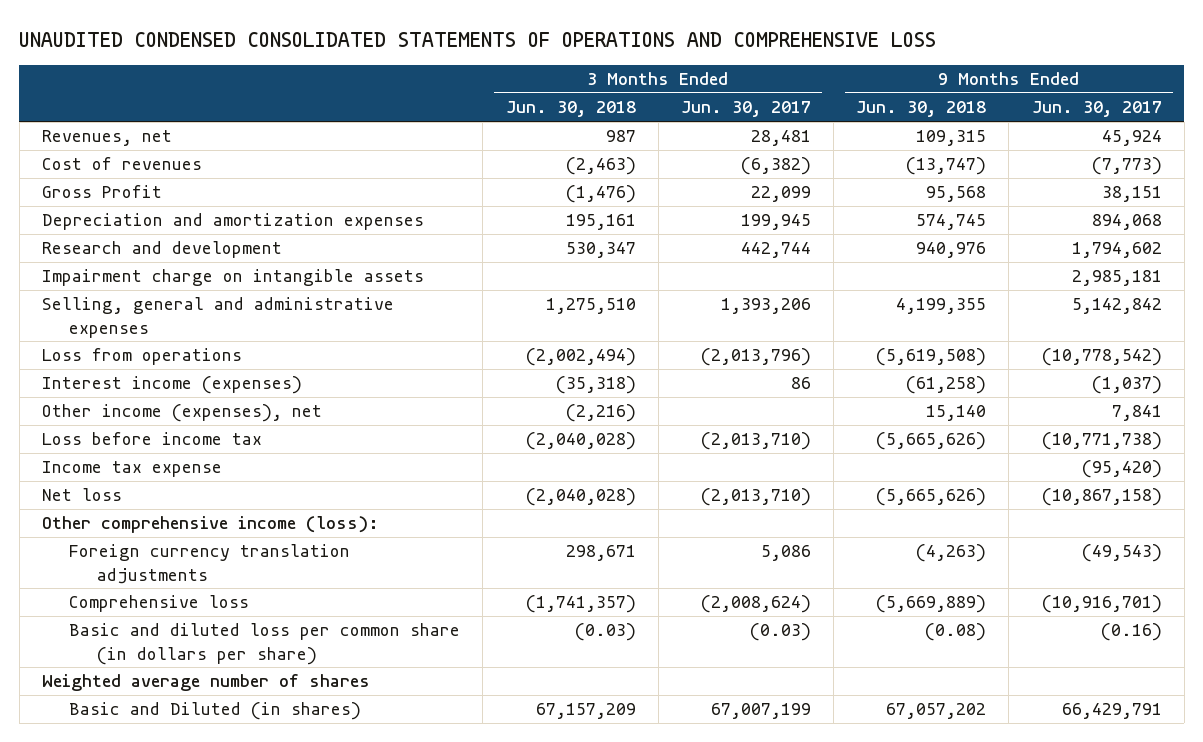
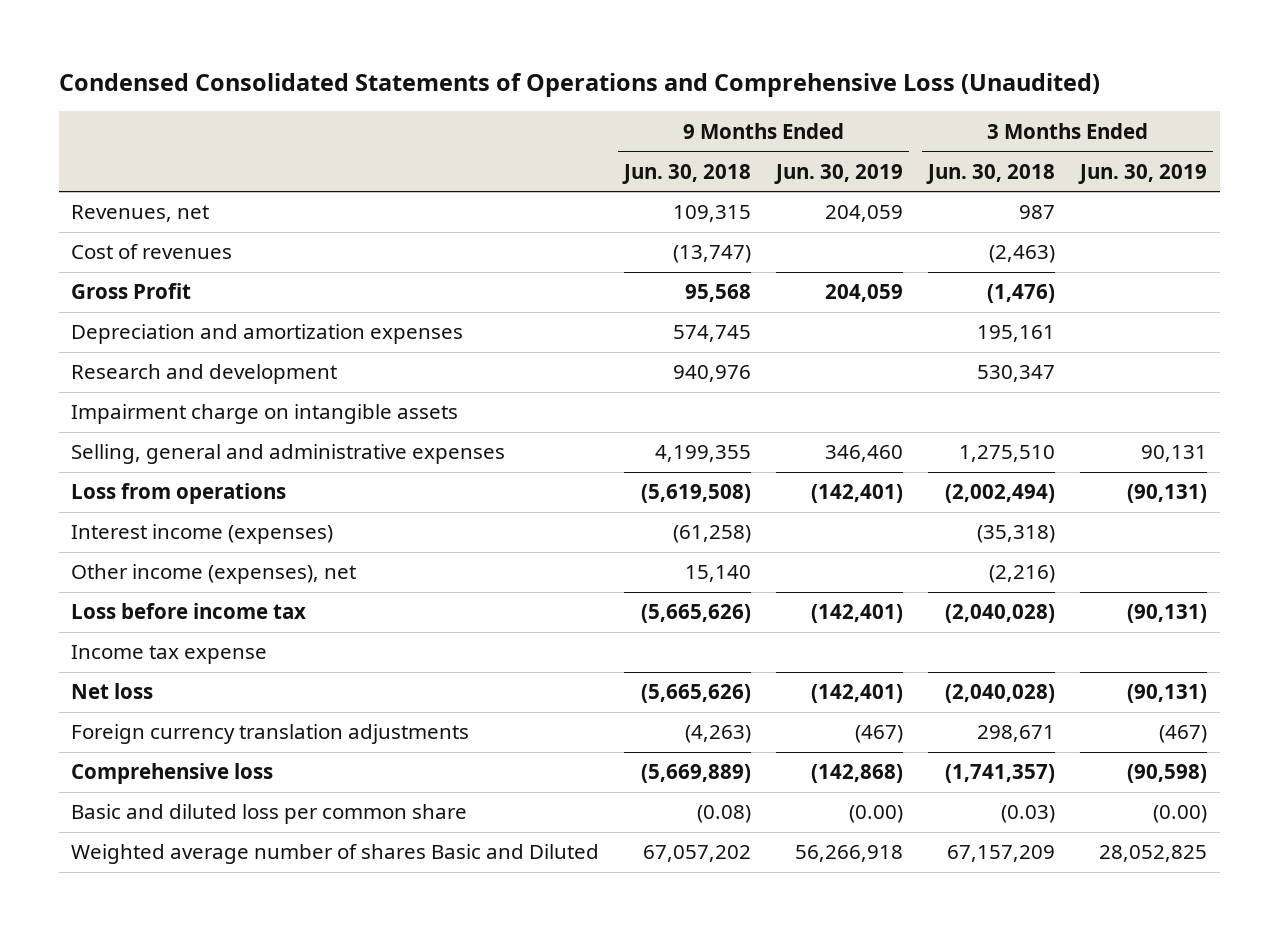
- UNAUDITED CONDENSED CONSOLIDATED STATEMENTS OF OPERATIONS AND COMPREHENSIVE LOSS
+ Condensed Consolidated Statements of Operations and Comprehensive Loss (Unaudited)
- | 3 Months Ended Jun. 30, 2018 | 3 Months Ended Jun. 30, 2017 | 9 Months Ended Jun. 30, 2018 | 9 Months Ended Jun. 30, 2017
+ | 9 Months Ended Jun. 30, 2018 | 9 Months Ended Jun. 30, 2019 | 3 Months Ended Jun. 30, 2018 | 3 Months Ended Jun. 30, 2019
- Other comprehensive income (loss):
- Basic and diluted loss per common share (in dollars per share) | (0.03) | (0.03) | (0.08) | (0.16)
- Weighted average number of shares
- Basic and Diluted (in shares) | 67,157,209 | 67,007,199 | 67,057,202 | 66,429,791
+ Basic and diluted loss per common share | (0.08) | (0.00) | (0.03) | (0.00)
+ Weighted average number of shares Basic and Diluted | 67,057,202 | 56,266,918 | 67,157,209 | 28,052,825

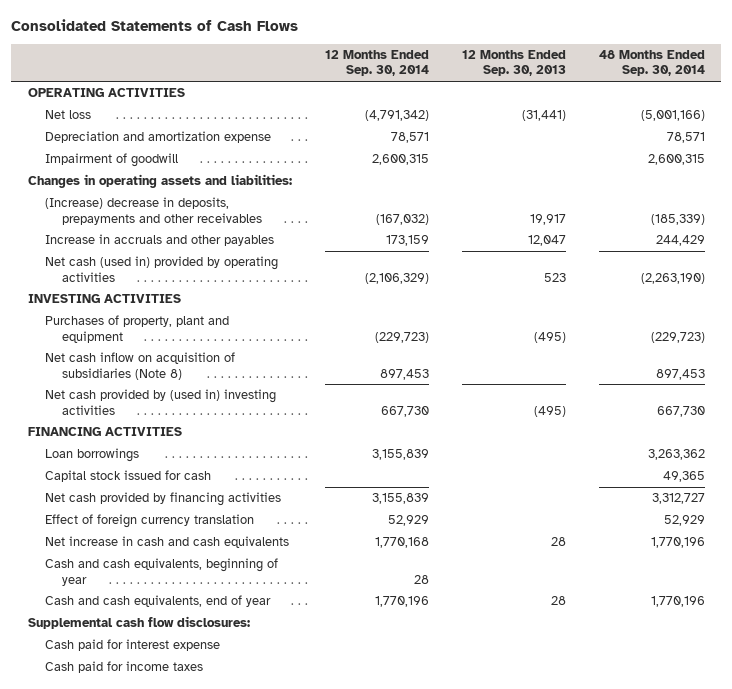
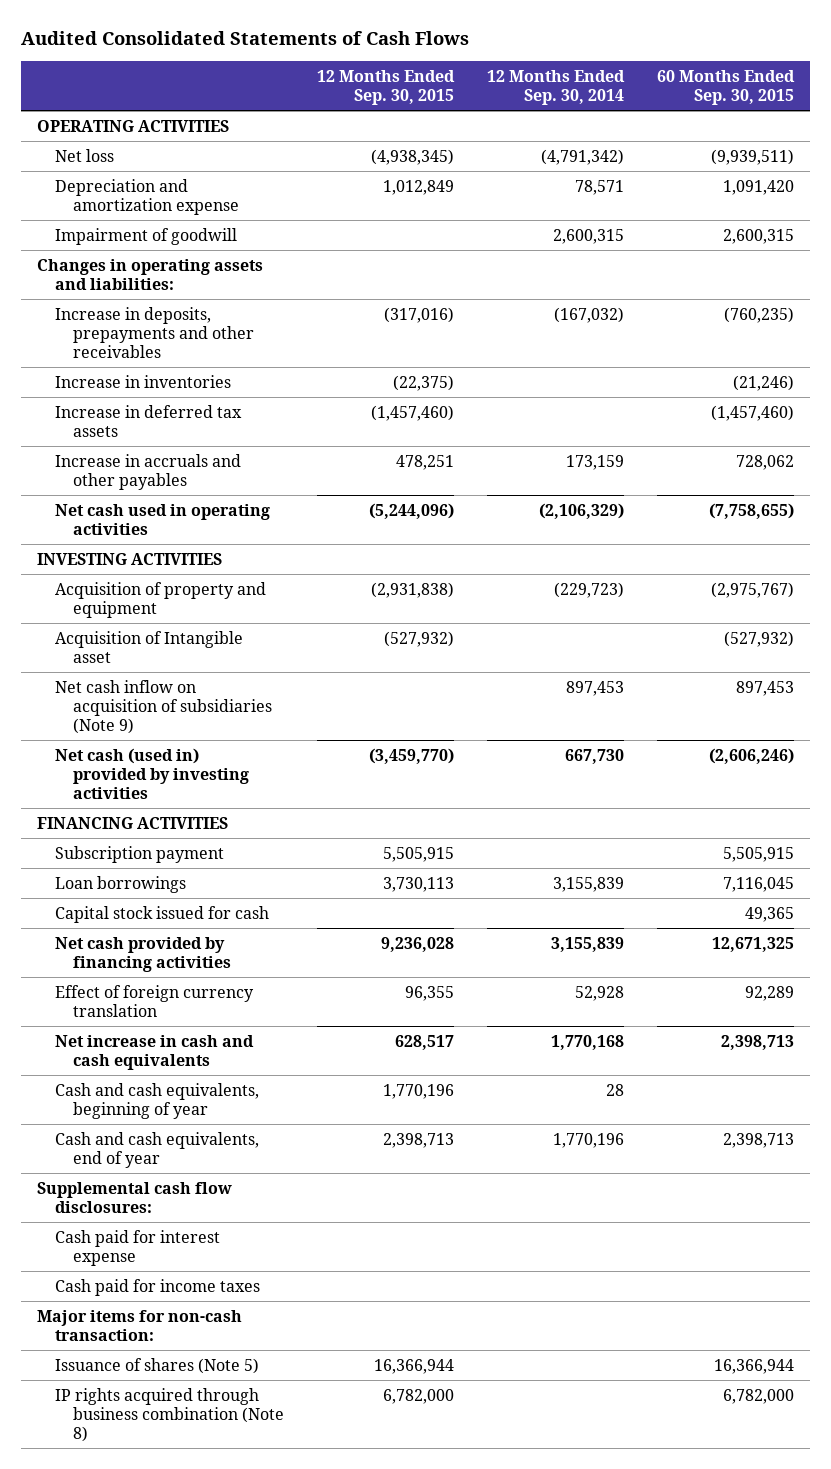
- Consolidated Statements of Cash Flows
+ Audited Consolidated Statements of Cash Flows
- | 12 Months Ended Sep. 30, 2014 | 12 Months Ended Sep. 30, 2013 | 48 Months Ended Sep. 30, 2014
+ | 12 Months Ended Sep. 30, 2015 | 12 Months Ended Sep. 30, 2014 | 60 Months Ended Sep. 30, 2015
- (Increase) decrease in deposits, prepayments and other receivables | (167,032) | 19,917 | (185,339)
+ Increase in deposits, prepayments and other receivables | (317,016) | (167,032) | (760,235)
+ Increase in inventories | (22,375) | | (21,246)
+ Increase in deferred tax assets | (1,457,460) | | (1,457,460)
- Net cash (used in) provided by operating activities | (2,106,329) | 523 | (2,263,190)
+ Net cash used in operating activities | (5,244,096) | (2,106,329) | (7,758,655)
- Purchases of property, plant and equipment | (229,723) | (495) | (229,723)
- Net cash inflow on acquisition of subsidiaries (Note 8) | 897,453 | | 897,453
- Net cash provided by (used in) investing activities | 667,730 | (495) | 667,730
+ Acquisition of property and equipment | (2,931,838) | (229,723) | (2,975,767)
+ Acquisition of Intangible asset | (527,932) | | (527,932)
+ Net cash inflow on acquisition of subsidiaries (Note 9) | | 897,453 | 897,453
+ Net cash (used in) provided by investing activities | (3,459,770) | 667,730 | (2,606,246)
+ Subscription payment | 5,505,915 | | 5,505,915
- Effect of foreign currency translation | 52,929 | | 52,929
+ Effect of foreign currency translation | 96,355 | 52,928 | 92,289
+ Major items for non-cash transaction:
+ Issuance of shares (Note 5) | 16,366,944 | | 16,366,944
+ IP rights acquired through business combination (Note 8) | 6,782,000 | | 6,782,000

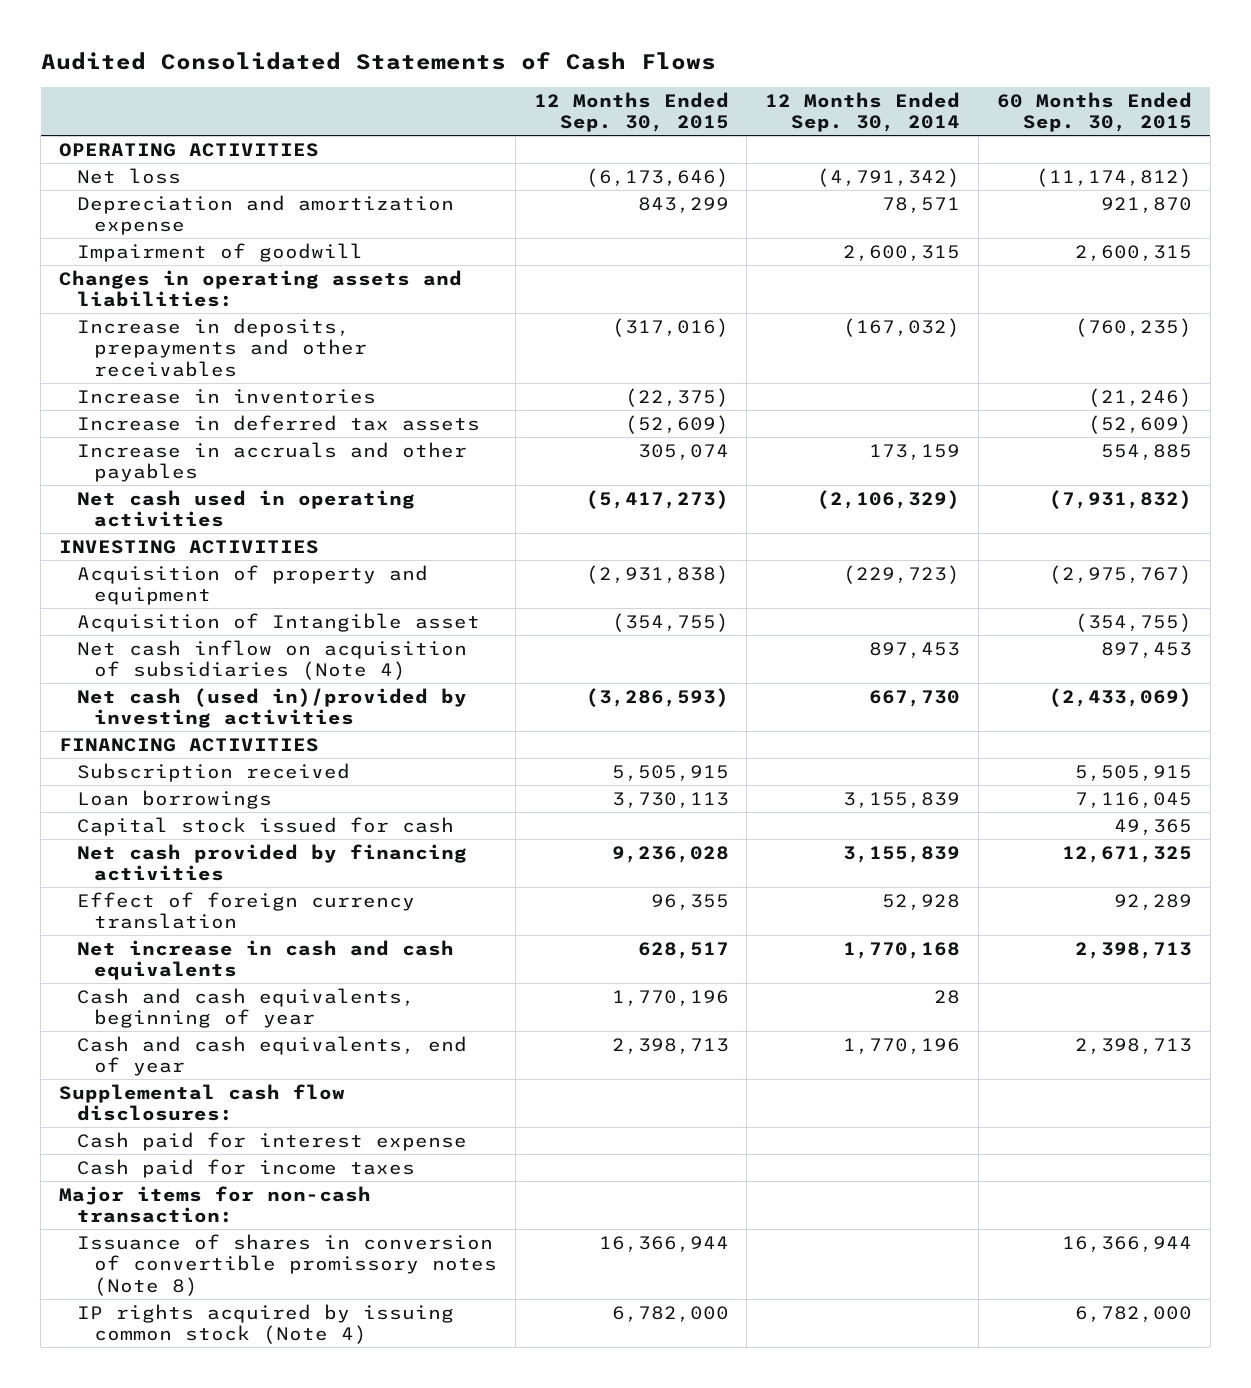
- Net loss | (4,938,345) | (4,791,342) | (9,939,511)
- Depreciation and amortization expense | 1,012,849 | 78,571 | 1,091,420
+ Net loss | (6,173,646) | (4,791,342) | (11,174,812)
+ Depreciation and amortization expense | 843,299 | 78,571 | 921,870
- Increase in deferred tax assets | (1,457,460) | | (1,457,460)
- Increase in accruals and other payables | 478,251 | 173,159 | 728,062
- Net cash used in operating activities | (5,244,096) | (2,106,329) | (7,758,655)
+ Increase in deferred tax assets | (52,609) | | (52,609)
+ Increase in accruals and other payables | 305,074 | 173,159 | 554,885
+ Net cash used in operating activities | (5,417,273) | (2,106,329) | (7,931,832)
- Acquisition of Intangible asset | (527,932) | | (527,932)
- Net cash inflow on acquisition of subsidiaries (Note 9) | | 897,453 | 897,453
- Net cash (used in) provided by investing activities | (3,459,770) | 667,730 | (2,606,246)
+ Acquisition of Intangible asset | (354,755) | | (354,755)
+ Net cash inflow on acquisition of subsidiaries (Note 4) | | 897,453 | 897,453
+ Net cash (used in)/provided by investing activities | (3,286,593) | 667,730 | (2,433,069)
- Subscription payment | 5,505,915 | | 5,505,915
+ Subscription received | 5,505,915 | | 5,505,915
- Issuance of shares (Note 5) | 16,366,944 | | 16,366,944
- IP rights acquired through business combination (Note 8) | 6,782,000 | | 6,782,000
+ Issuance of shares in conversion of convertible promissory notes (Note 8) | 16,366,944 | | 16,366,944
+ IP rights acquired by issuing common stock (Note 4) | 6,782,000 | | 6,782,000

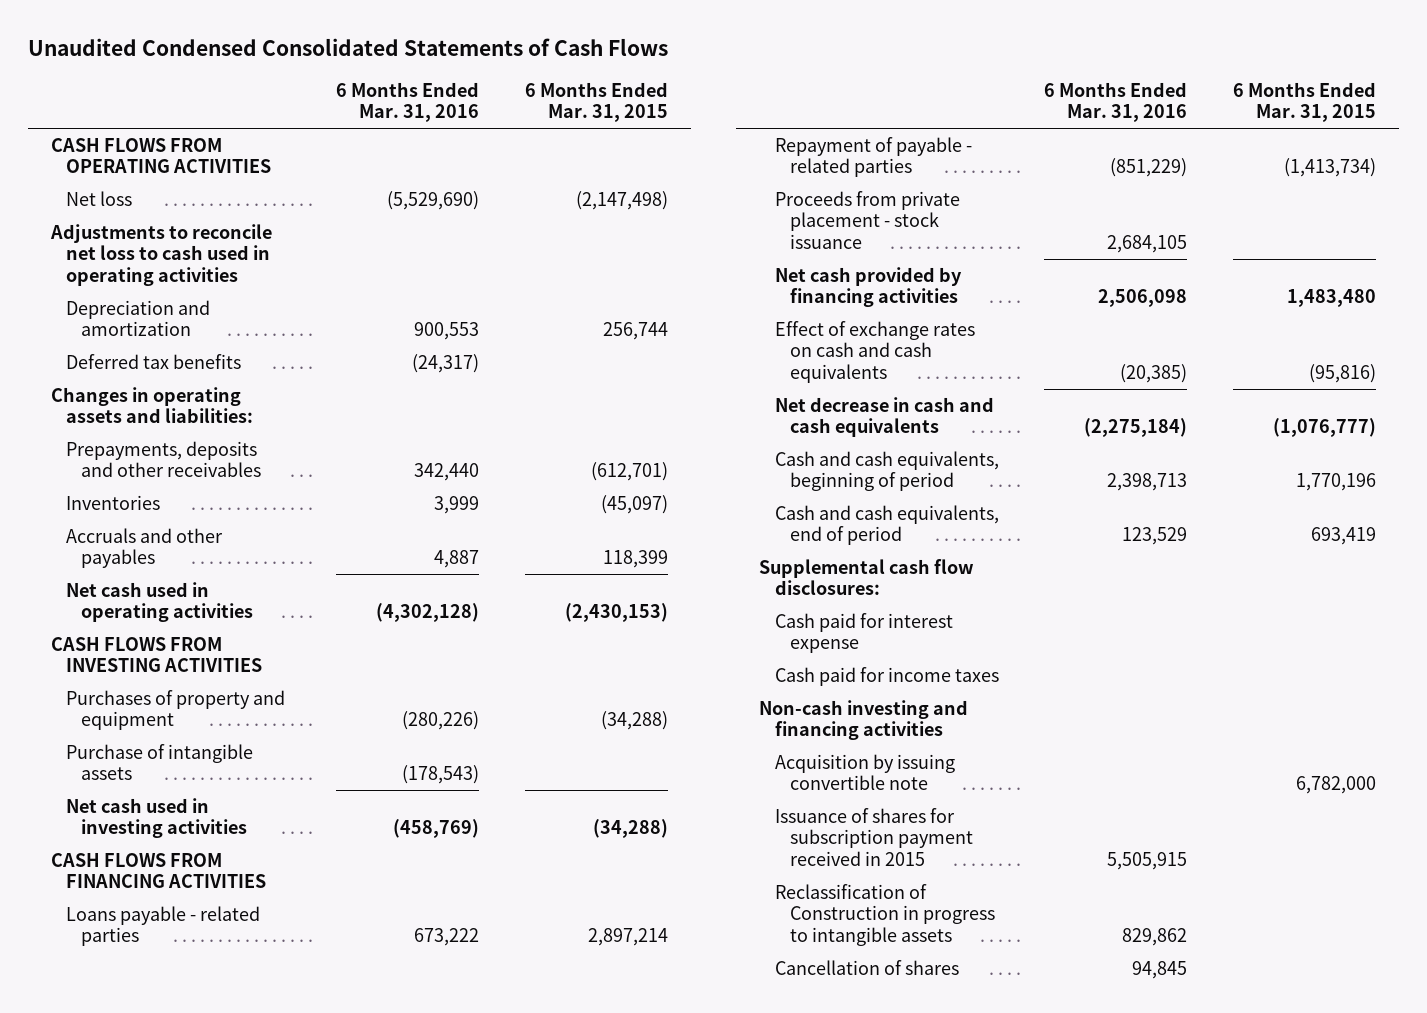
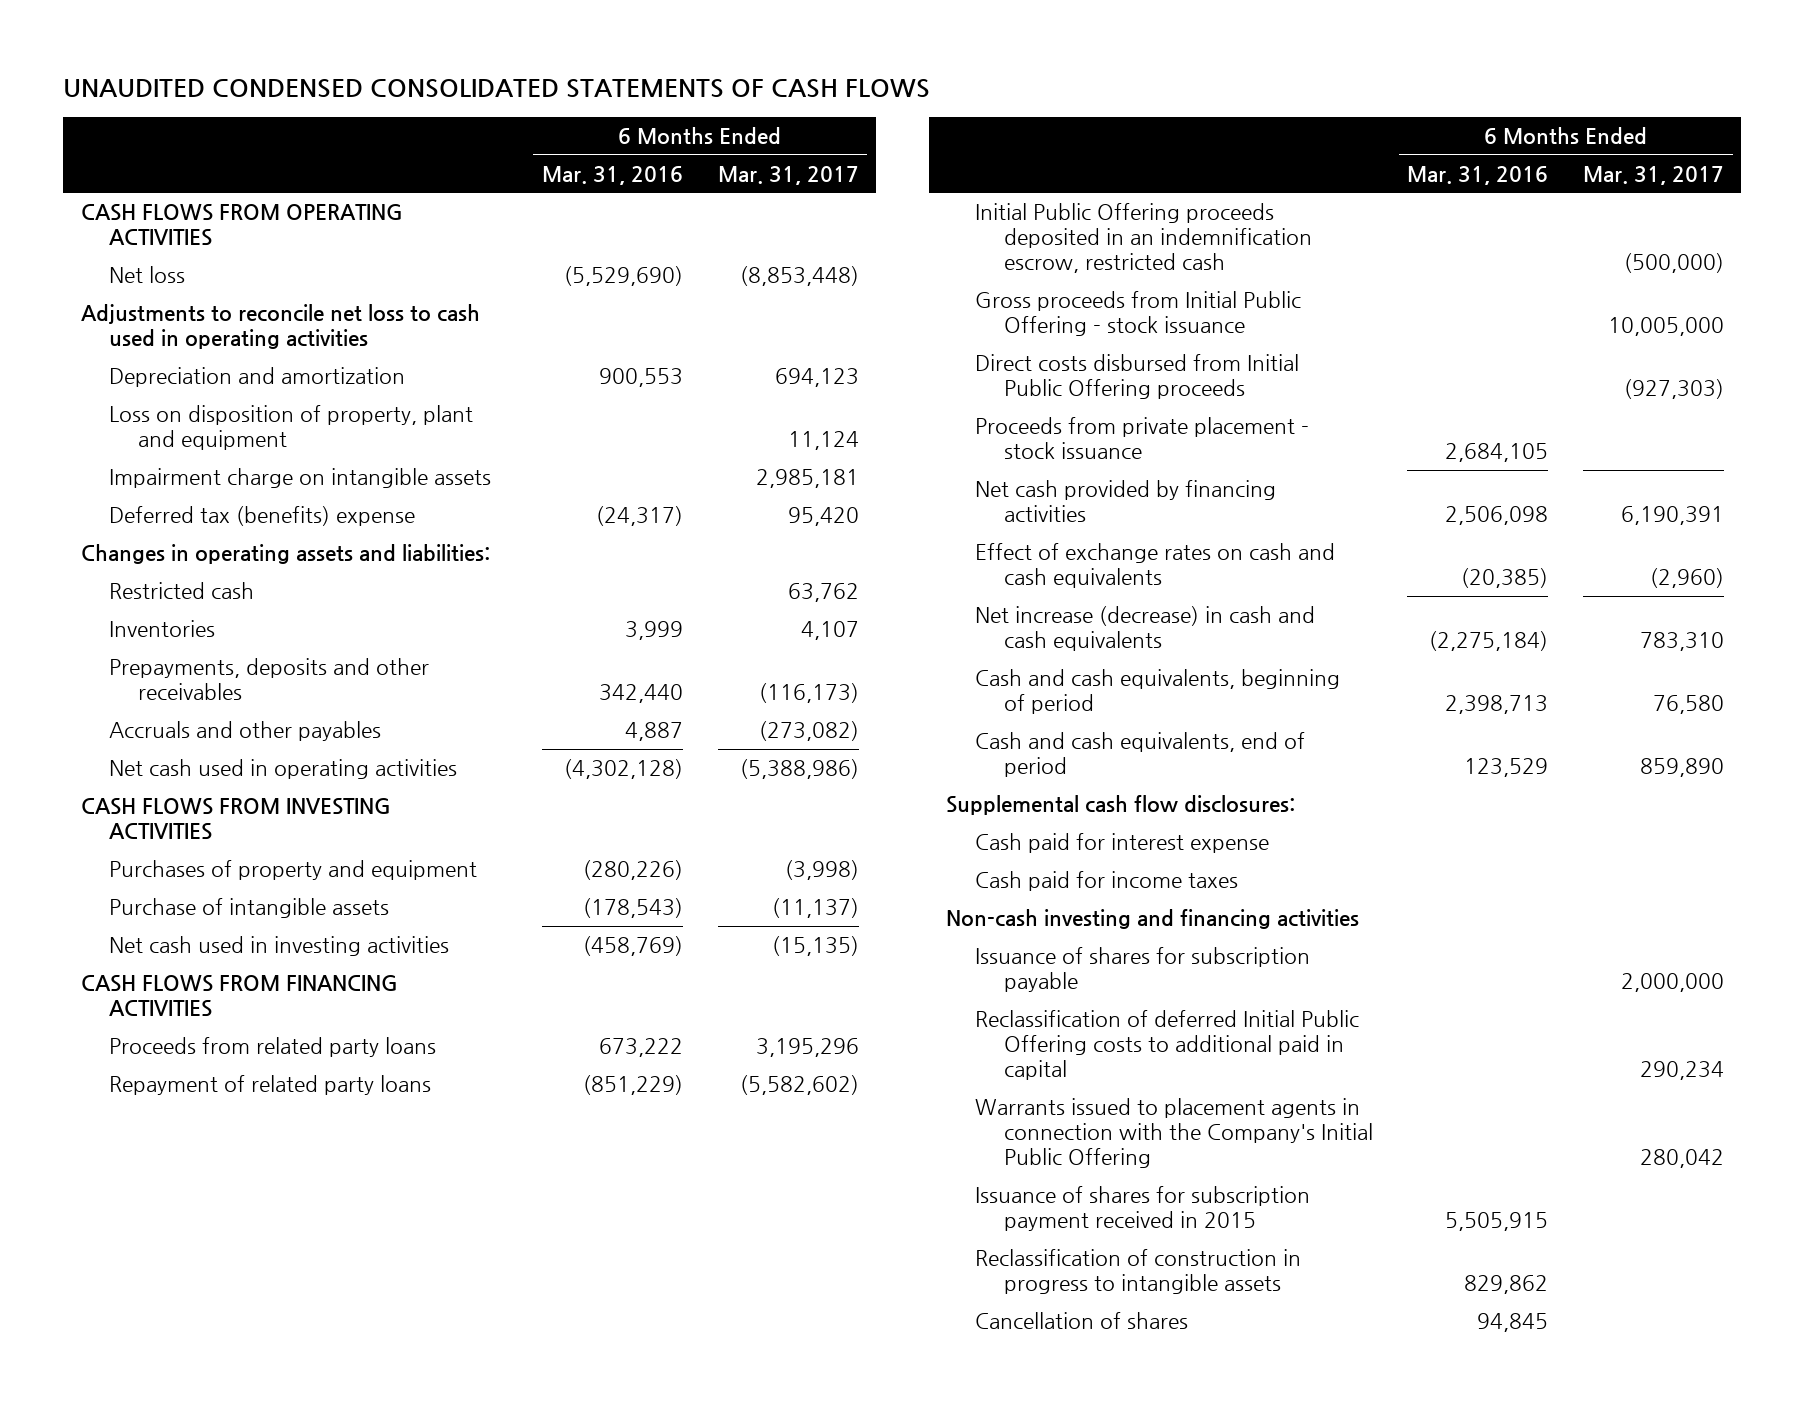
- Unaudited Condensed Consolidated Statements of Cash Flows
+ UNAUDITED CONDENSED CONSOLIDATED STATEMENTS OF CASH FLOWS
- | 6 Months Ended Mar. 31, 2016 | 6 Months Ended Mar. 31, 2015
+ | 6 Months Ended Mar. 31, 2016 | 6 Months Ended Mar. 31, 2017
- Deferred tax benefits | (24,317) |
+ Loss on disposition of property, plant and equipment | | 11,124
+ Impairment charge on intangible assets | | 2,985,181
+ Deferred tax (benefits) expense | (24,317) | 95,420
+ Restricted cash | | 63,762
moved down: Prepayments, deposits and other receivables | 342,440 | (116,173)
- Loans payable - related parties | 673,222 | 2,897,214
- Repayment of payable - related parties | (851,229) | (1,413,734)
+ Proceeds from related party loans | 673,222 | 3,195,296
+ Repayment of related party loans | (851,229) | (5,582,602)
+ Initial Public Offering proceeds deposited in an indemnification escrow, restricted cash | | (500,000)
+ Gross proceeds from Initial Public Offering - stock issuance | | 10,005,000
+ Direct costs disbursed from Initial Public Offering proceeds | | (927,303)
- Net decrease in cash and cash equivalents | (2,275,184) | (1,076,777)
+ Net increase (decrease) in cash and cash equivalents | (2,275,184) | 783,310
- Acquisition by issuing convertible note | | 6,782,000
+ Issuance of shares for subscription payable | | 2,000,000
+ Reclassification of deferred Initial Public Offering costs to additional paid in capital | | 290,234
+ Warrants issued to placement agents in connection with the Company's Initial Public Offering | | 280,042
- Reclassification of Construction in progress to intangible assets | 829,862 |
+ Reclassification of construction in progress to intangible assets | 829,862 |

